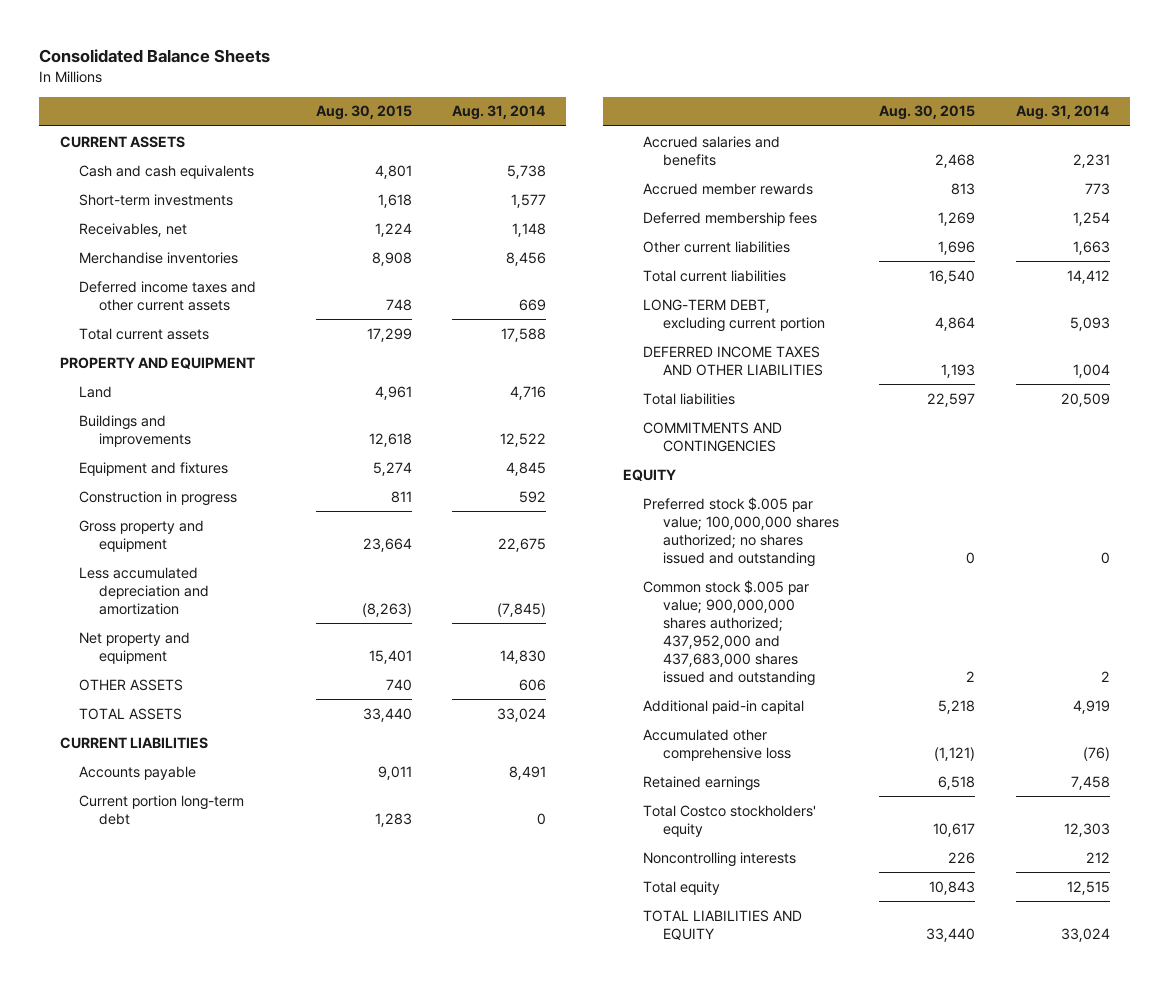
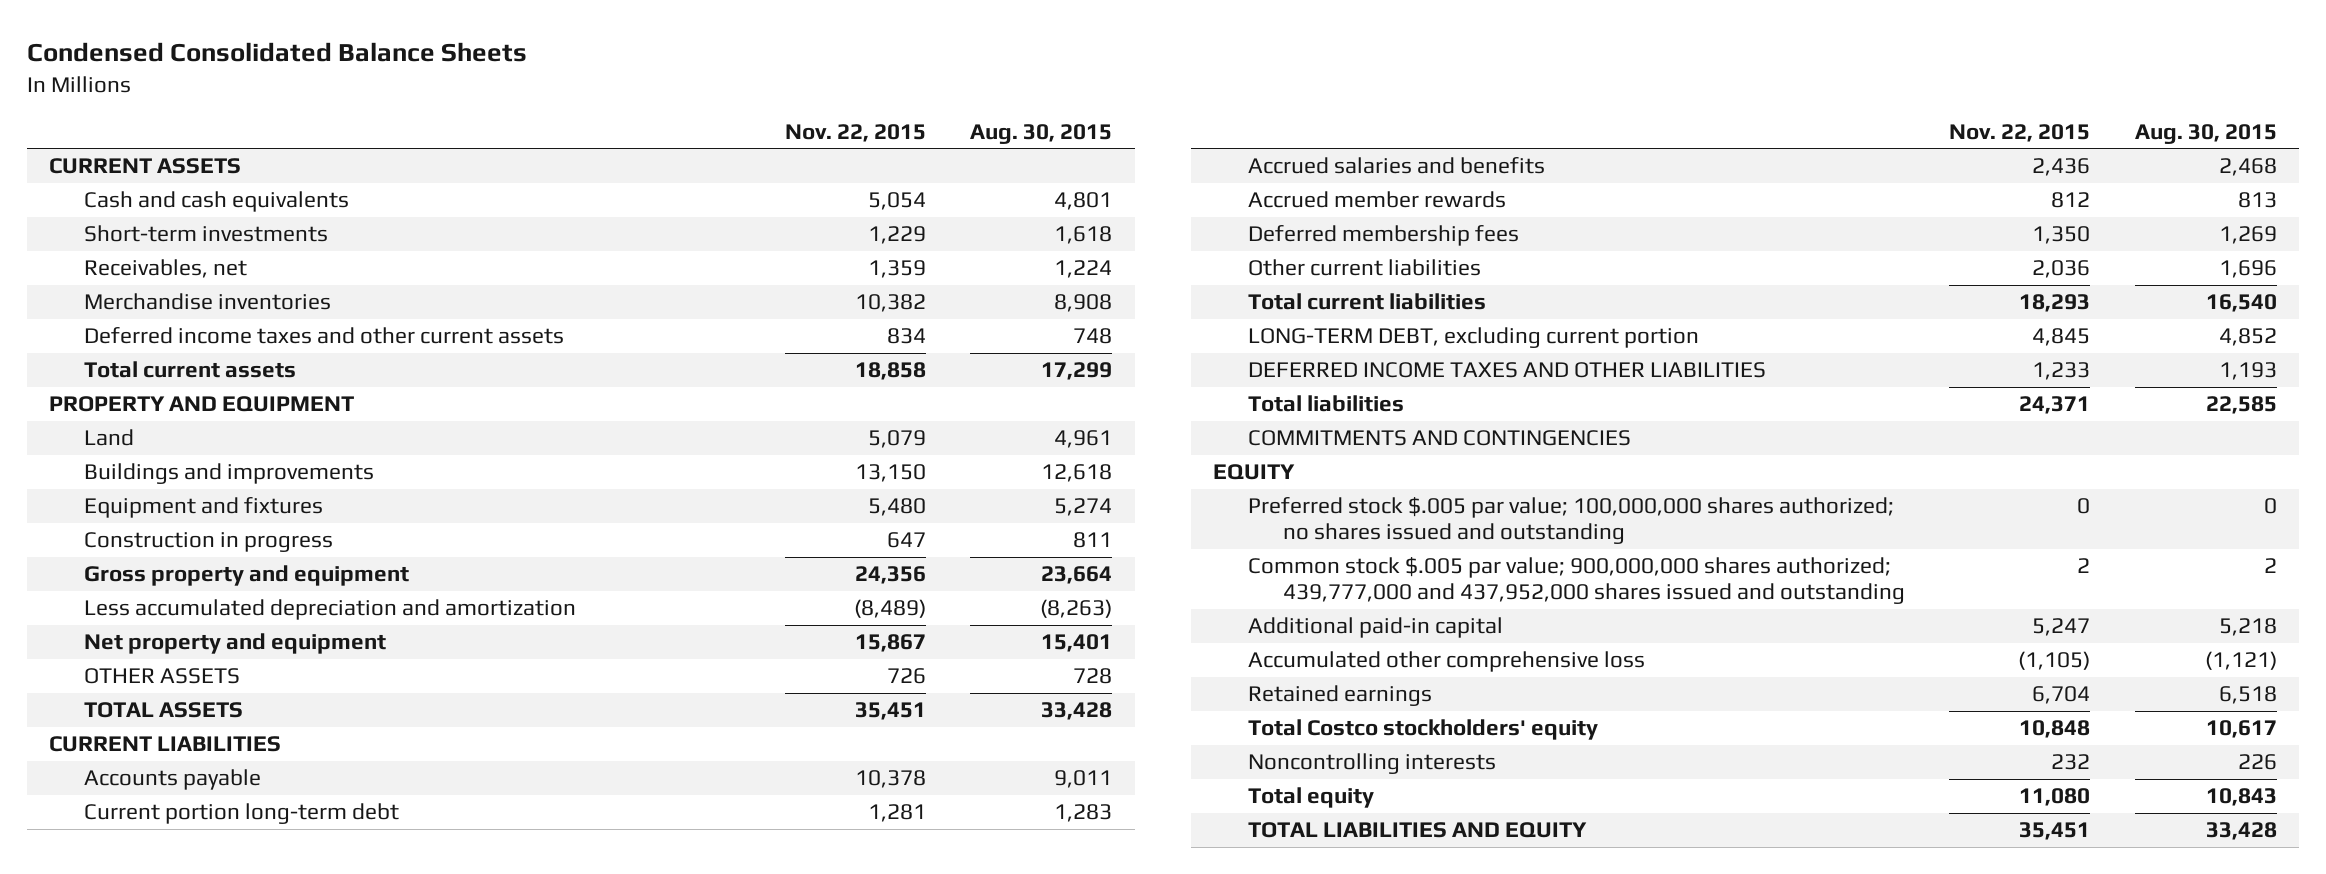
- Consolidated Balance Sheets
+ Condensed Consolidated Balance Sheets
- | Aug. 30, 2015 | Aug. 31, 2014
+ | Nov. 22, 2015 | Aug. 30, 2015
- OTHER ASSETS | 740 | 606
- TOTAL ASSETS | 33,440 | 33,024
+ OTHER ASSETS | 726 | 728
+ TOTAL ASSETS | 35,451 | 33,428
- LONG-TERM DEBT, excluding current portion | 4,864 | 5,093
+ LONG-TERM DEBT, excluding current portion | 4,845 | 4,852
- Total liabilities | 22,597 | 20,509
+ Total liabilities | 24,371 | 22,585
- Common stock $.005 par value; 900,000,000 shares authorized; 437,952,000 and 437,683,000 shares issued and outstanding | 2 | 2
+ Common stock $.005 par value; 900,000,000 shares authorized; 439,777,000 and 437,952,000 shares issued and outstanding | 2 | 2
- TOTAL LIABILITIES AND EQUITY | 33,440 | 33,024
+ TOTAL LIABILITIES AND EQUITY | 35,451 | 33,428

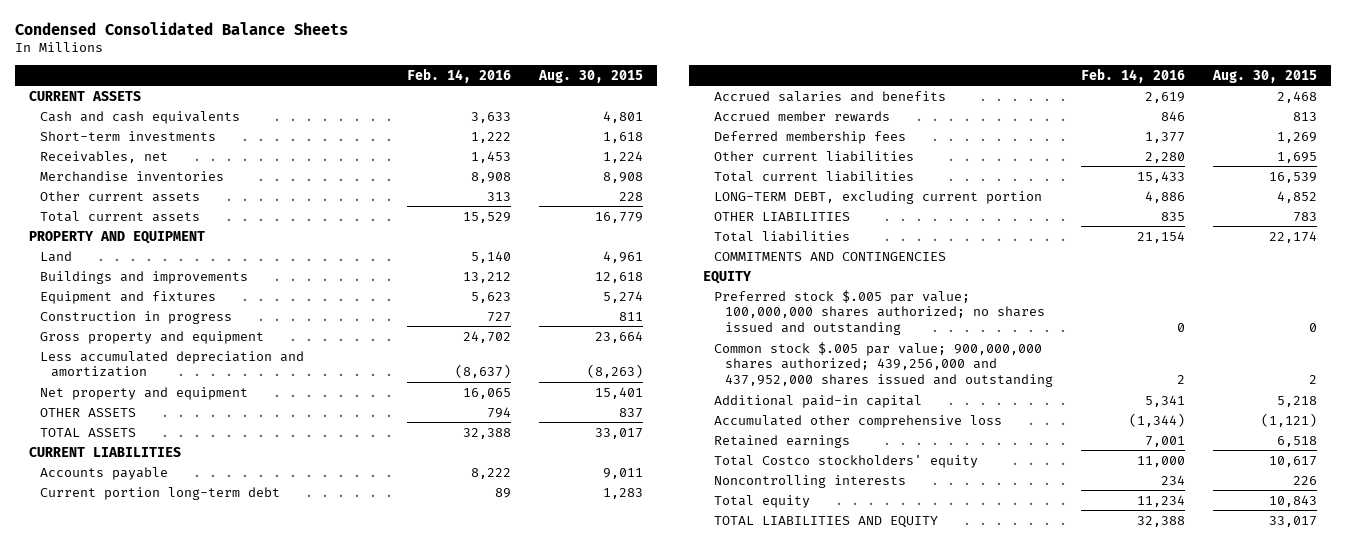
- | Nov. 22, 2015 | Aug. 30, 2015
+ | Feb. 14, 2016 | Aug. 30, 2015
- Deferred income taxes and other current assets | 834 | 748
- Total current assets | 18,858 | 17,299
+ Other current assets | 313 | 228
+ Total current assets | 15,529 | 16,779
- OTHER ASSETS | 726 | 728
- TOTAL ASSETS | 35,451 | 33,428
+ OTHER ASSETS | 794 | 837
+ TOTAL ASSETS | 32,388 | 33,017
- Other current liabilities | 2,036 | 1,696
- Total current liabilities | 18,293 | 16,540
+ Other current liabilities | 2,280 | 1,695
+ Total current liabilities | 15,433 | 16,539
- DEFERRED INCOME TAXES AND OTHER LIABILITIES | 1,233 | 1,193
- Total liabilities | 24,371 | 22,585
+ OTHER LIABILITIES | 835 | 783
+ Total liabilities | 21,154 | 22,174
- Common stock $.005 par value; 900,000,000 shares authorized; 439,777,000 and 437,952,000 shares issued and outstanding | 2 | 2
+ Common stock $.005 par value; 900,000,000 shares authorized; 439,256,000 and 437,952,000 shares issued and outstanding | 2 | 2
- TOTAL LIABILITIES AND EQUITY | 35,451 | 33,428
+ TOTAL LIABILITIES AND EQUITY | 32,388 | 33,017

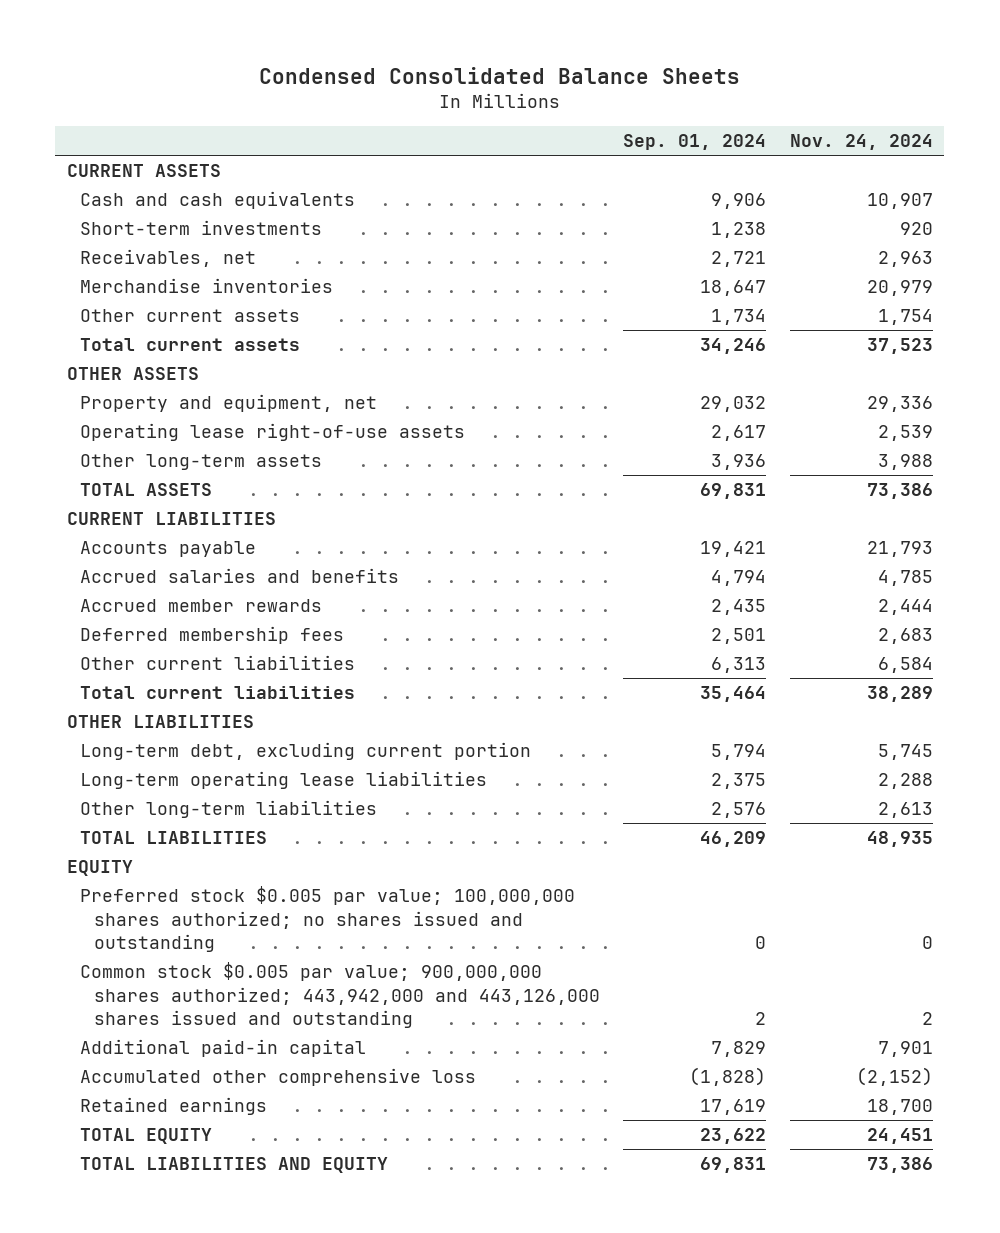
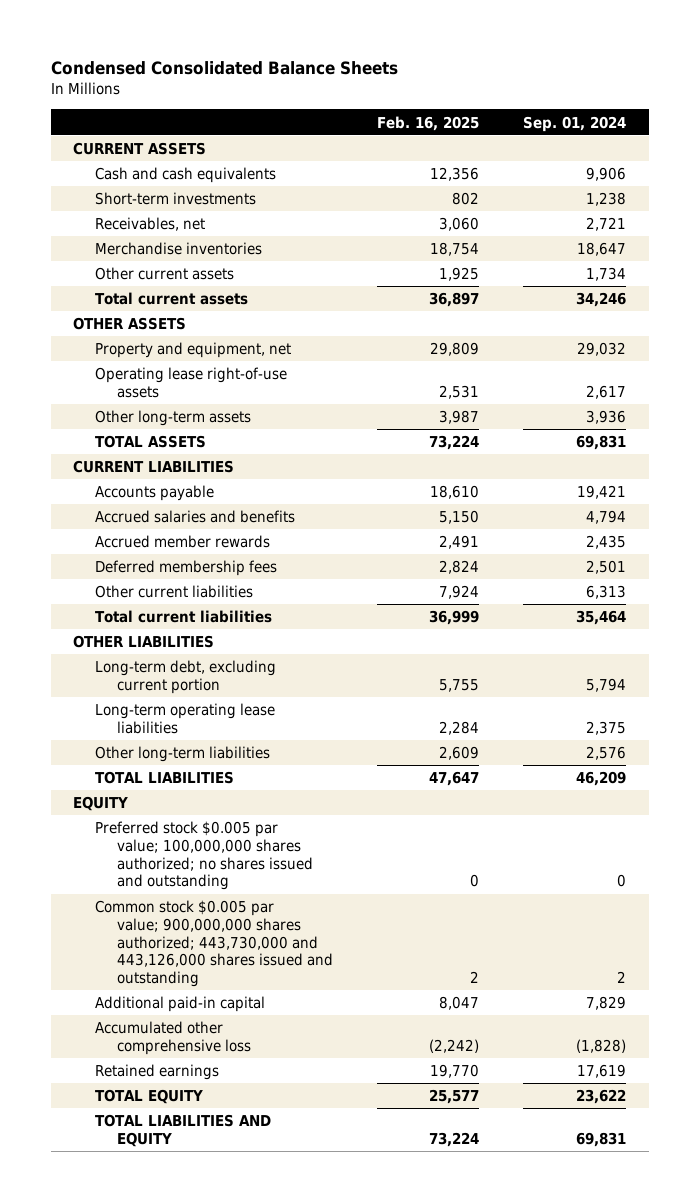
- | Sep. 01, 2024 | Nov. 24, 2024
+ | Feb. 16, 2025 | Sep. 01, 2024
- Common stock $0.005 par value; 900,000,000 shares authorized; 443,942,000 and 443,126,000 shares issued and outstanding | 2 | 2
+ Common stock $0.005 par value; 900,000,000 shares authorized; 443,730,000 and 443,126,000 shares issued and outstanding | 2 | 2

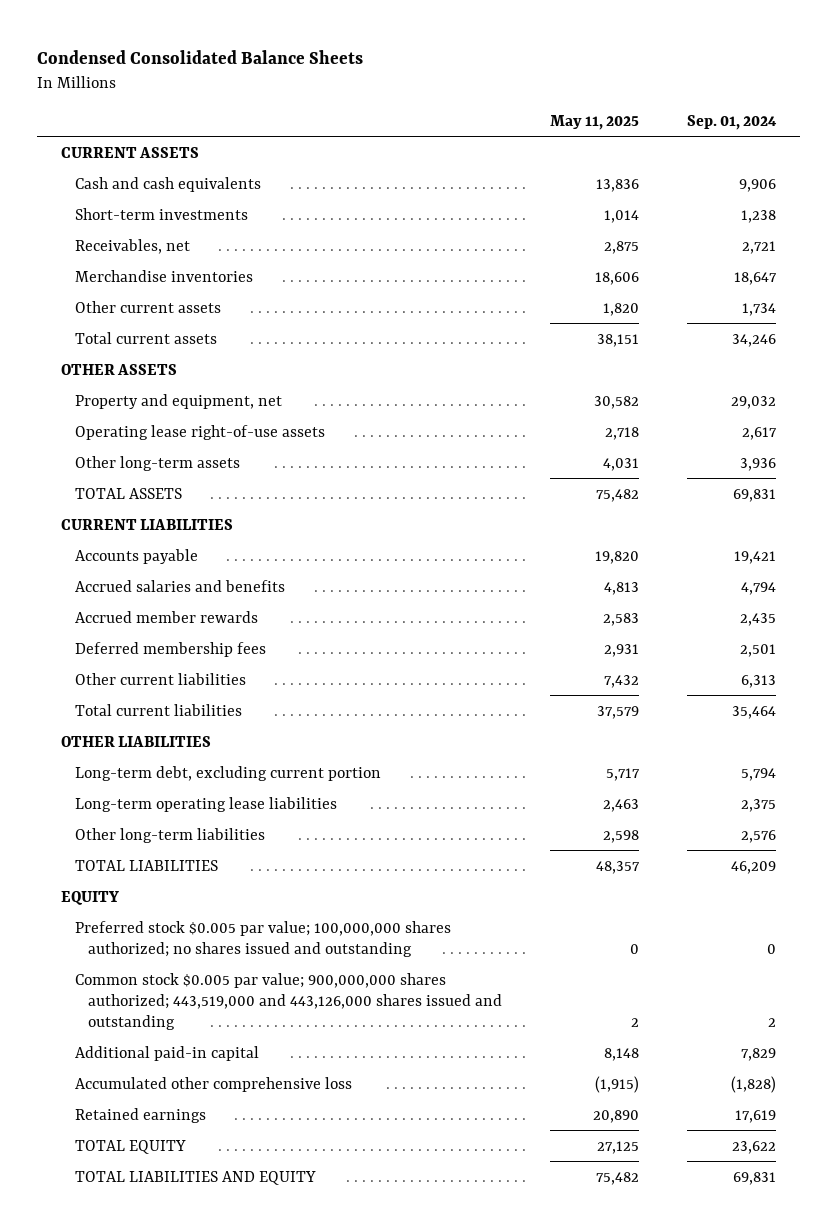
- | Feb. 16, 2025 | Sep. 01, 2024
+ | May 11, 2025 | Sep. 01, 2024
- Common stock $0.005 par value; 900,000,000 shares authorized; 443,730,000 and 443,126,000 shares issued and outstanding | 2 | 2
+ Common stock $0.005 par value; 900,000,000 shares authorized; 443,519,000 and 443,126,000 shares issued and outstanding | 2 | 2

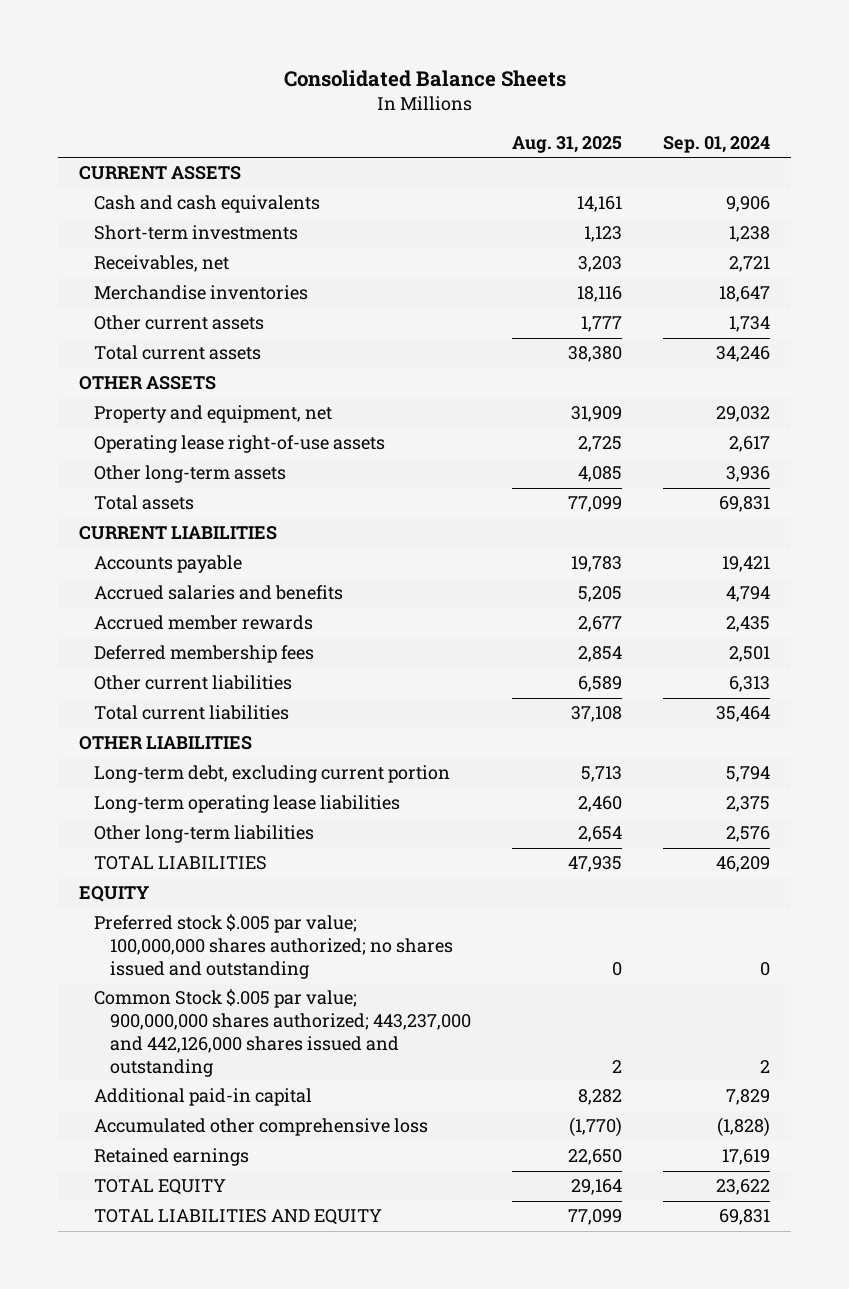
- Condensed Consolidated Balance Sheets
+ Consolidated Balance Sheets
- | May 11, 2025 | Sep. 01, 2024
+ | Aug. 31, 2025 | Sep. 01, 2024
- TOTAL ASSETS | 75,482 | 69,831
+ Total assets | 77,099 | 69,831
- Preferred stock $0.005 par value; 100,000,000 shares authorized; no shares issued and outstanding | 0 | 0
- Common stock $0.005 par value; 900,000,000 shares authorized; 443,519,000 and 443,126,000 shares issued and outstanding | 2 | 2
+ Preferred stock $.005 par value; 100,000,000 shares authorized; no shares issued and outstanding | 0 | 0
+ Common Stock $.005 par value; 900,000,000 shares authorized; 443,237,000 and 442,126,000 shares issued and outstanding | 2 | 2

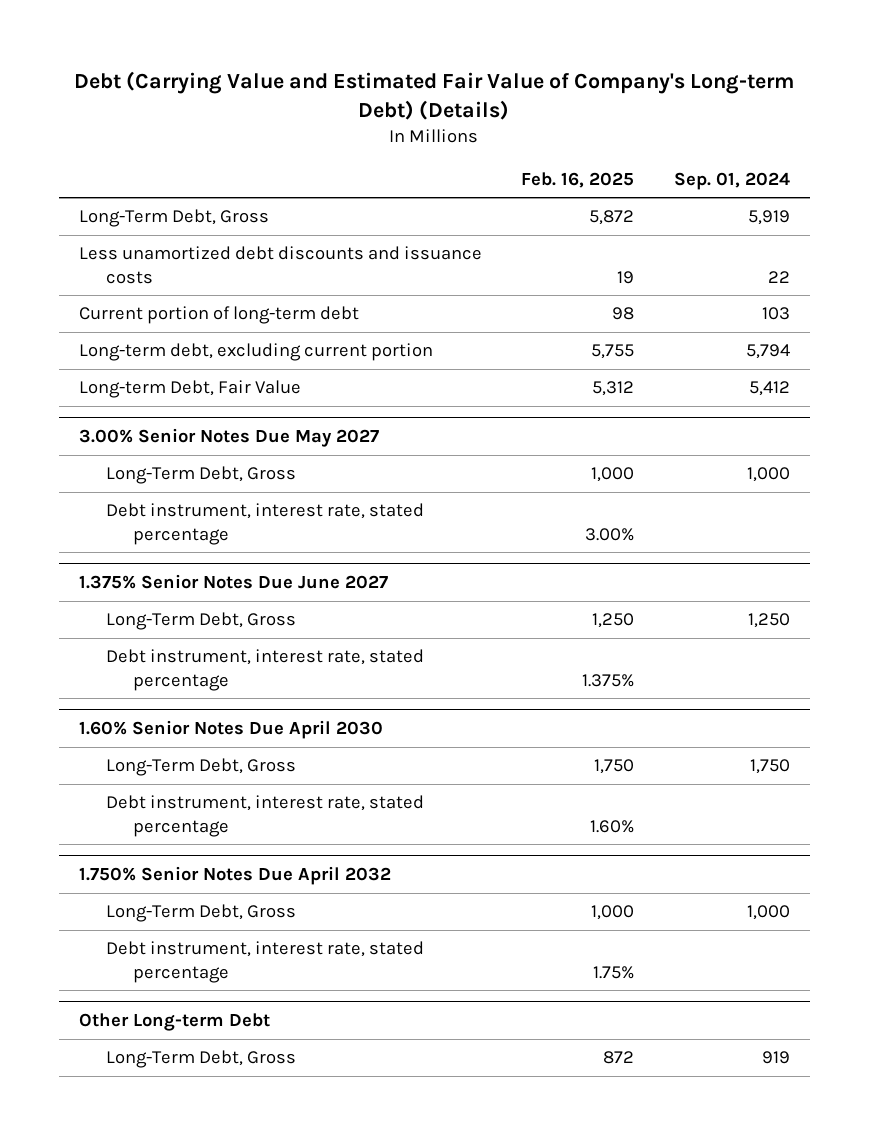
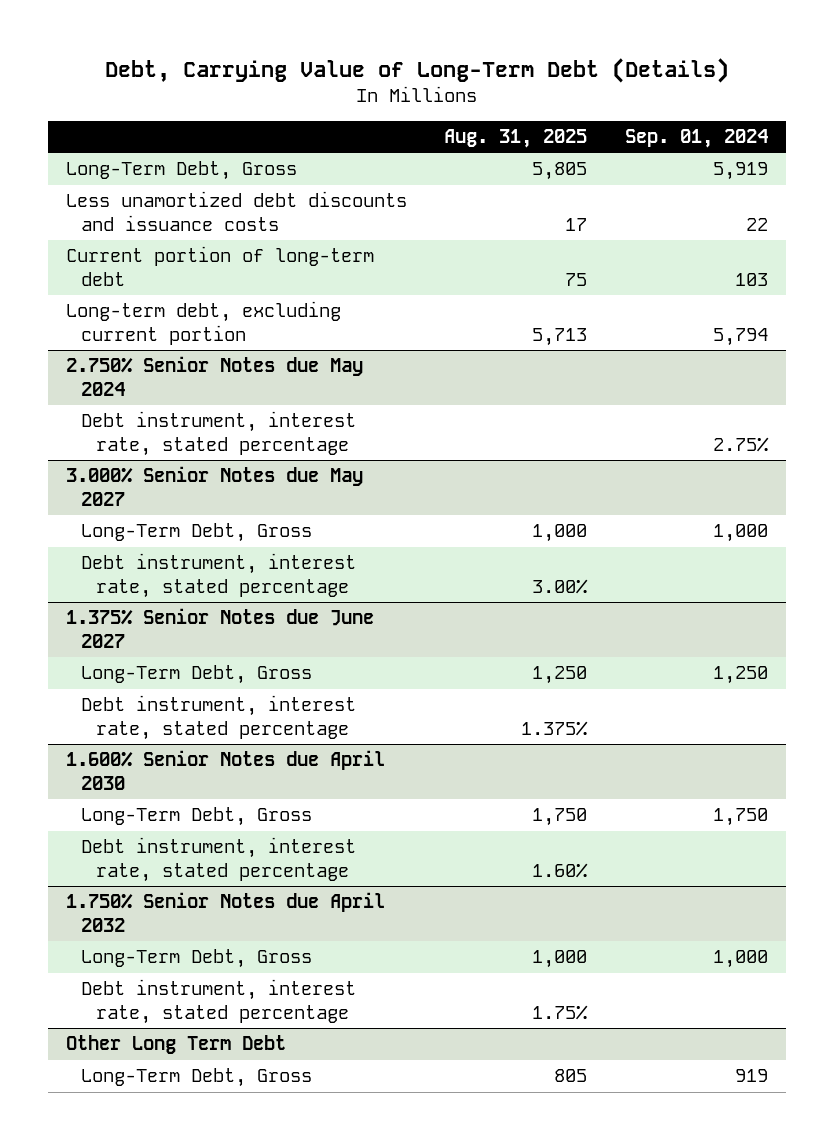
- Debt (Carrying Value and Estimated Fair Value of Company's Long-term Debt) (Details)
+ Debt, Carrying Value of Long-Term Debt (Details)
- | Feb. 16, 2025 | Sep. 01, 2024
+ | Aug. 31, 2025 | Sep. 01, 2024
- Long-term Debt, Fair Value | 5,312 | 5,412
- 3.00% Senior Notes Due May 2027
+ 2.750% Senior Notes due May 2024
+ Debt instrument, interest rate, stated percentage | | 2.75%
+ 3.000% Senior Notes due May 2027
- 1.375% Senior Notes Due June 2027
+ 1.375% Senior Notes due June 2027
- 1.60% Senior Notes Due April 2030
+ 1.600% Senior Notes due April 2030
- 1.750% Senior Notes Due April 2032
+ 1.750% Senior Notes due April 2032
- Other Long-term Debt
+ Other Long Term Debt

